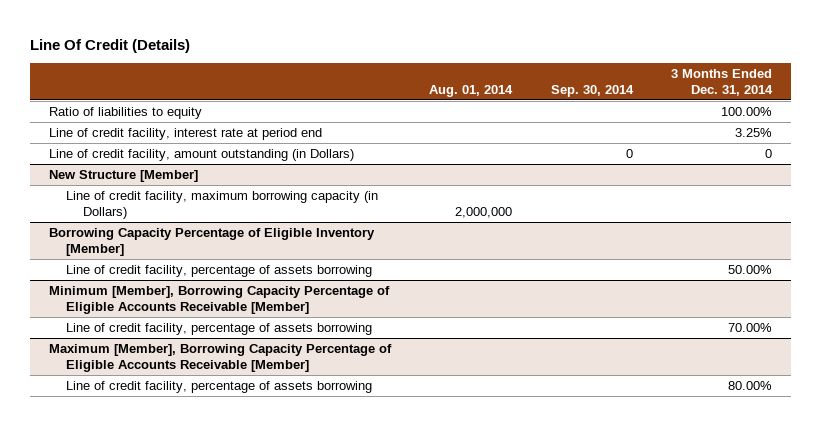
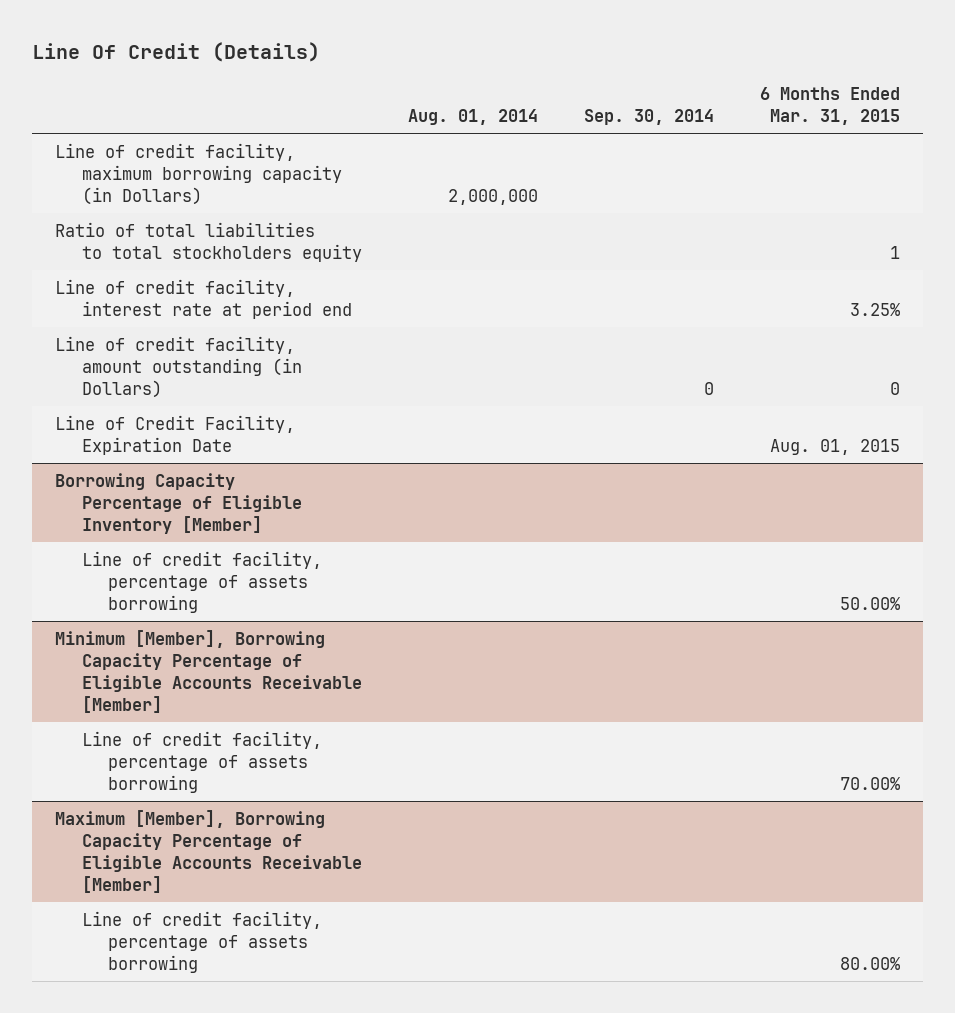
- | Aug. 01, 2014 | Sep. 30, 2014 | 3 Months Ended Dec. 31, 2014
+ | Aug. 01, 2014 | Sep. 30, 2014 | 6 Months Ended Mar. 31, 2015
- Ratio of liabilities to equity | | | 100.00%
+ Line of credit facility, maximum borrowing capacity (in Dollars) | 2,000,000 | |
+ Ratio of total liabilities to total stockholders equity | | | 1
- New Structure [Member]
- Line of credit facility, maximum borrowing capacity (in Dollars) | 2,000,000 | |
+ Line of Credit Facility, Expiration Date | | | Aug. 01, 2015

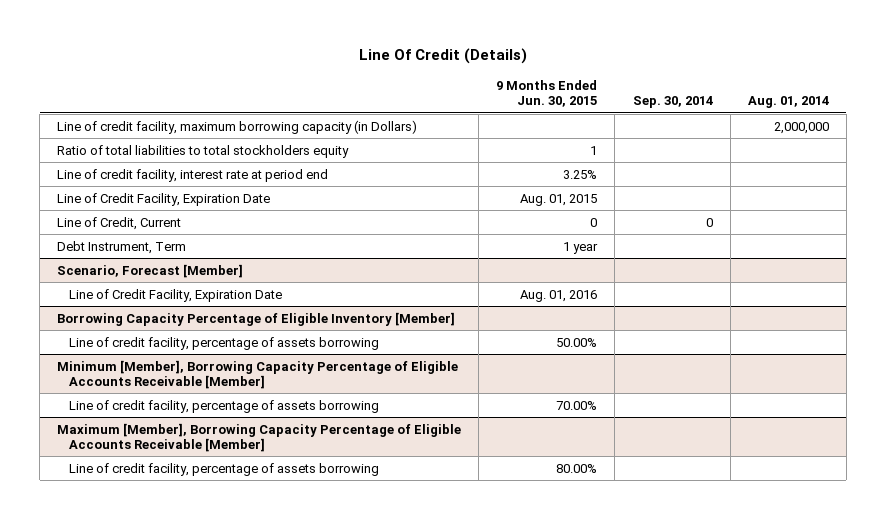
- | Aug. 01, 2014 | Sep. 30, 2014 | 6 Months Ended Mar. 31, 2015
+ | 9 Months Ended Jun. 30, 2015 | Sep. 30, 2014 | Aug. 01, 2014
- Line of credit facility, amount outstanding (in Dollars) | | 0 | 0
+ Line of Credit, Current | 0 | 0 |
+ Debt Instrument, Term | 1 year | |
+ Scenario, Forecast [Member]
+ Line of Credit Facility, Expiration Date | Aug. 01, 2016 | |

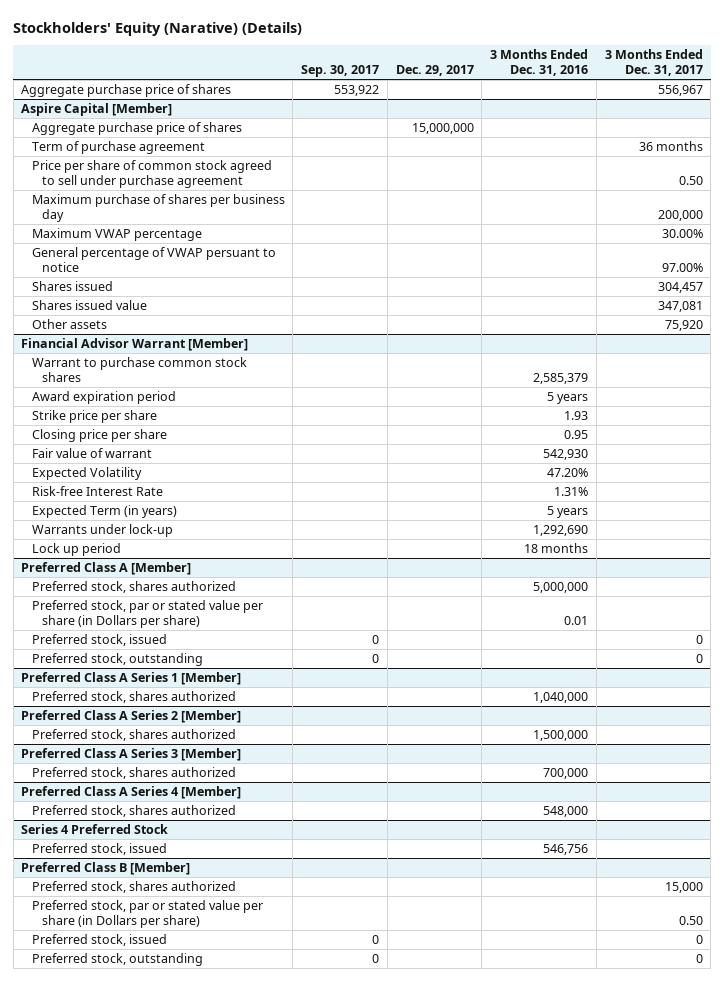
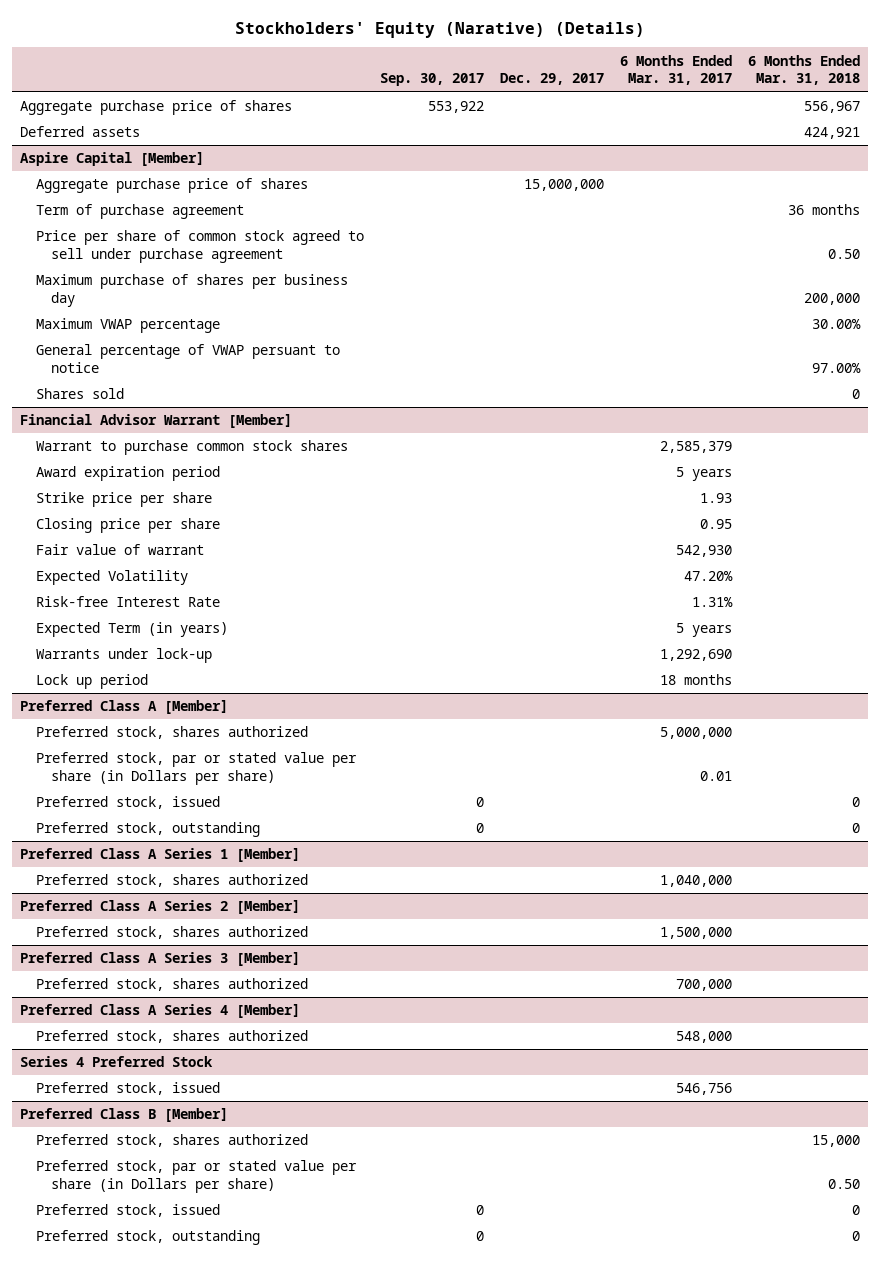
- | Sep. 30, 2017 | Dec. 29, 2017 | 3 Months Ended Dec. 31, 2016 | 3 Months Ended Dec. 31, 2017
+ | Sep. 30, 2017 | Dec. 29, 2017 | 6 Months Ended Mar. 31, 2017 | 6 Months Ended Mar. 31, 2018
+ Deferred assets | | | | 424,921
@ Aspire Capital [Member]
- Shares issued | | | | 304,457
- Shares issued value | | | | 347,081
- Other assets | | | | 75,920
+ Shares sold | | | | 0

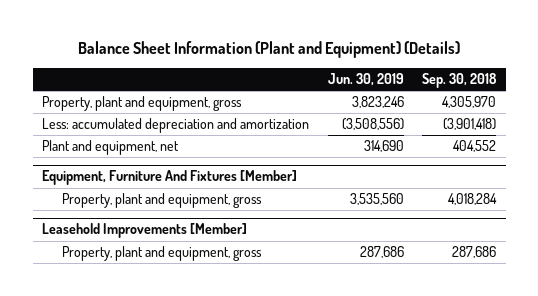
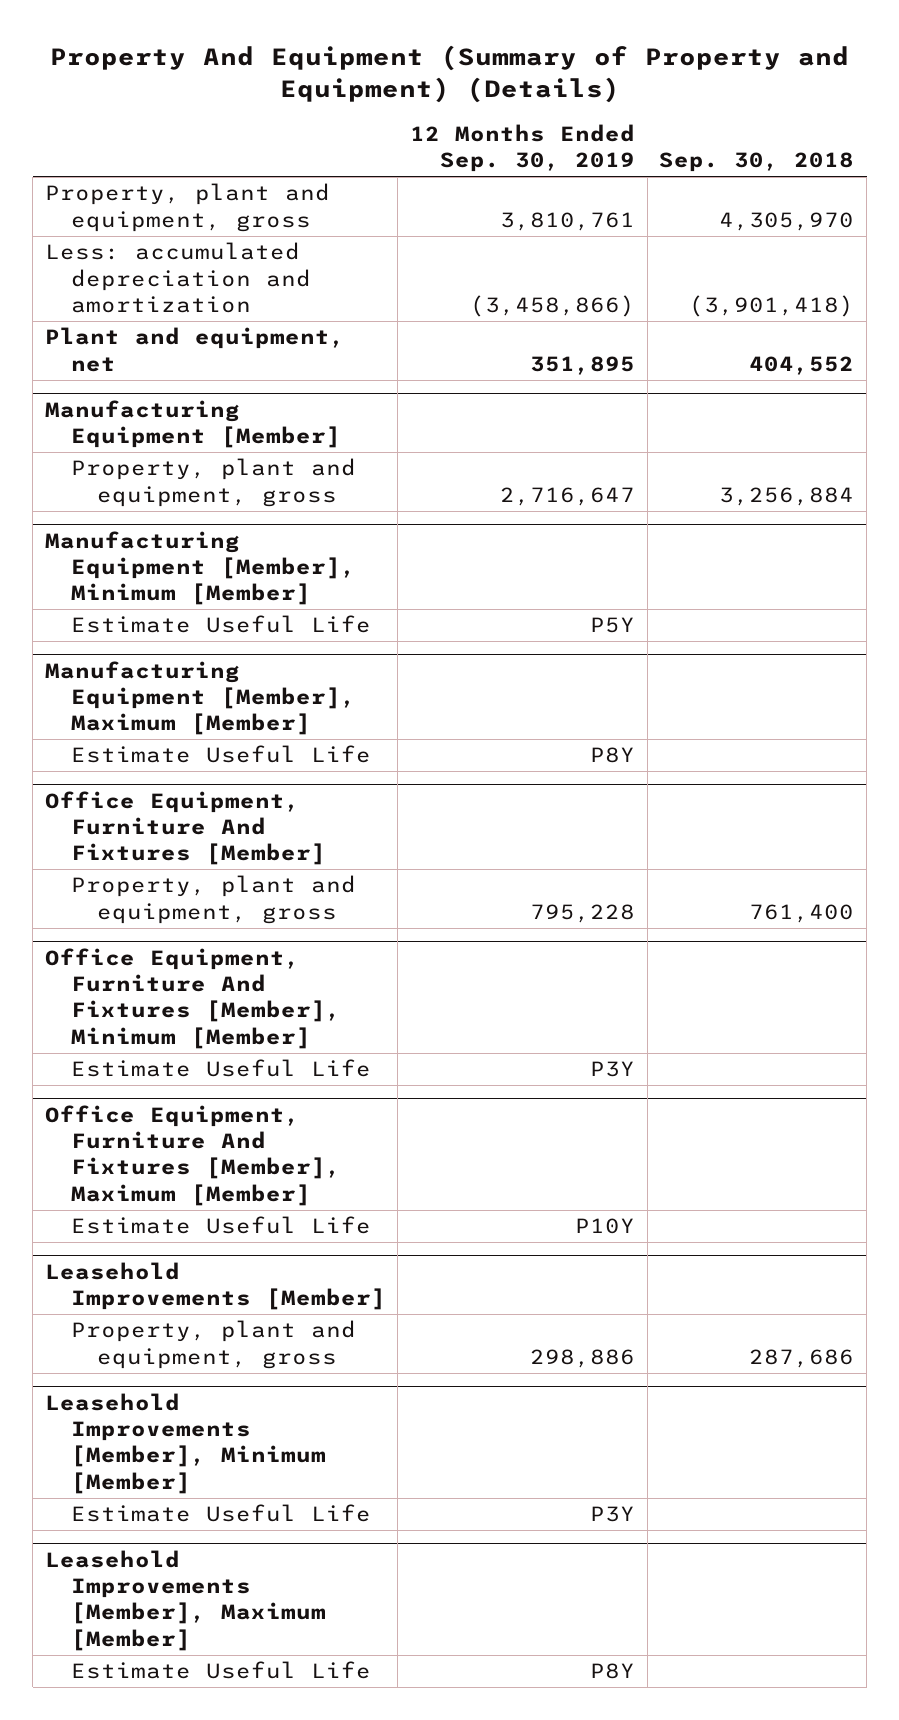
- Balance Sheet Information (Plant and Equipment) (Details)
+ Property And Equipment (Summary of Property and Equipment) (Details)
- | Jun. 30, 2019 | Sep. 30, 2018
+ | 12 Months Ended Sep. 30, 2019 | Sep. 30, 2018
- Equipment, Furniture And Fixtures [Member]
- Property, plant and equipment, gross | 3,535,560 | 4,018,284
+ Manufacturing Equipment [Member]
+ Property, plant and equipment, gross | 2,716,647 | 3,256,884
+ Manufacturing Equipment [Member], Minimum [Member]
+ Estimate Useful Life | P5Y |
+ Manufacturing Equipment [Member], Maximum [Member]
+ Estimate Useful Life | P8Y |
+ Office Equipment, Furniture And Fixtures [Member]
+ Property, plant and equipment, gross | 795,228 | 761,400
+ Office Equipment, Furniture And Fixtures [Member], Minimum [Member]
+ Estimate Useful Life | P3Y |
+ Office Equipment, Furniture And Fixtures [Member], Maximum [Member]
+ Estimate Useful Life | P10Y |
+ Leasehold Improvements [Member], Minimum [Member]
+ Estimate Useful Life | P3Y |
+ Leasehold Improvements [Member], Maximum [Member]
+ Estimate Useful Life | P8Y |

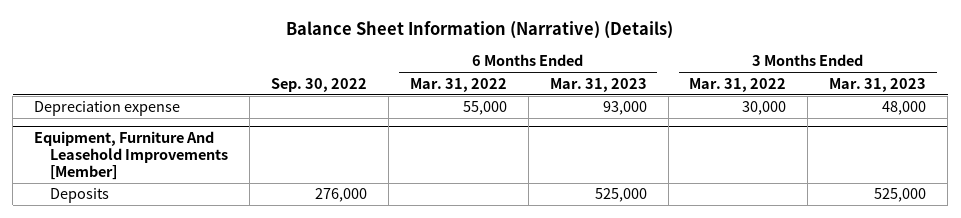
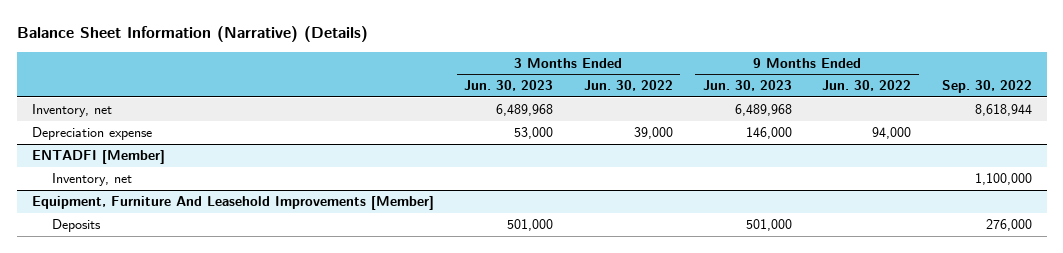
- | Sep. 30, 2022 | 6 Months Ended Mar. 31, 2022 | 6 Months Ended Mar. 31, 2023 | 3 Months Ended Mar. 31, 2022 | 3 Months Ended Mar. 31, 2023
+ | 3 Months Ended Jun. 30, 2023 | 3 Months Ended Jun. 30, 2022 | 9 Months Ended Jun. 30, 2023 | 9 Months Ended Jun. 30, 2022 | Sep. 30, 2022
+ Inventory, net | 6,489,968 | | 6,489,968 | | 8,618,944
+ ENTADFI [Member]
+ Inventory, net | | | | | 1,100,000

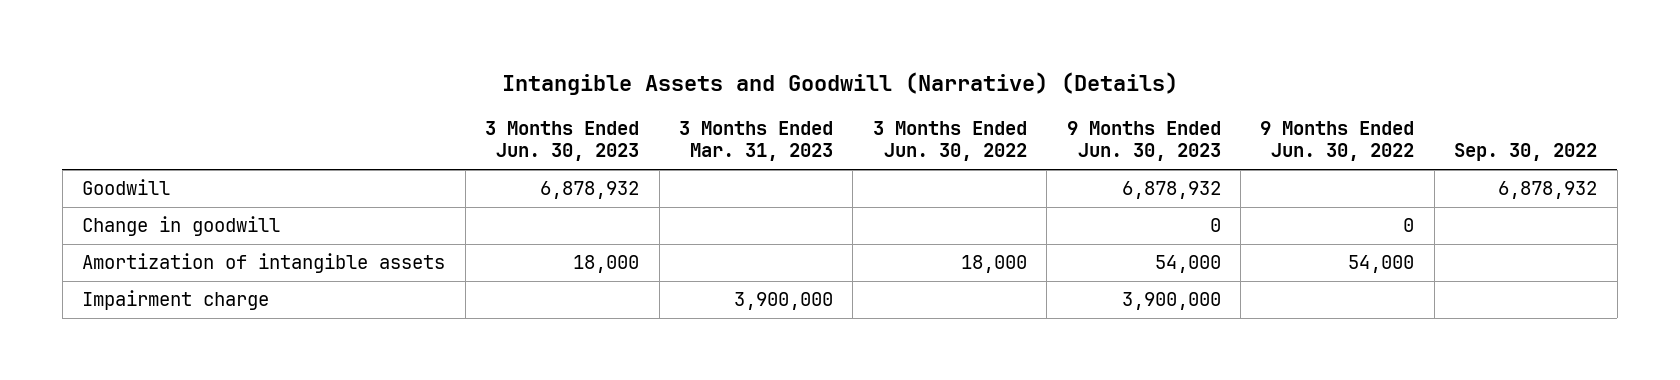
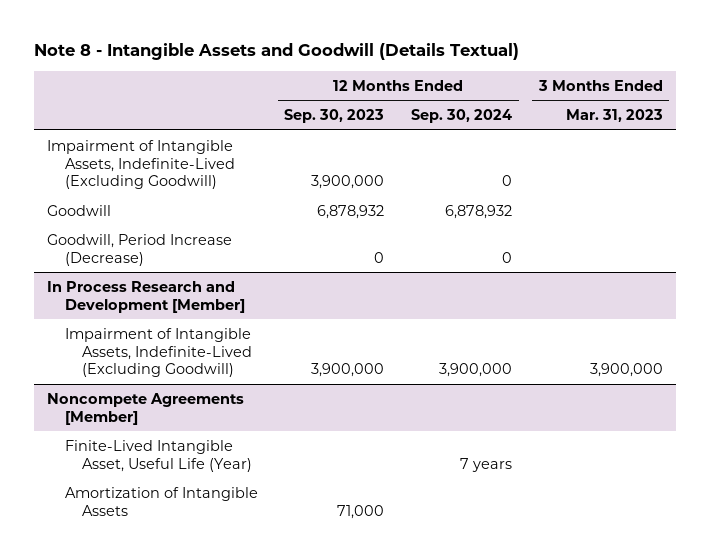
- Intangible Assets and Goodwill (Narrative) (Details)
+ Note 8 - Intangible Assets and Goodwill (Details Textual)
- | 3 Months Ended Jun. 30, 2023 | 3 Months Ended Mar. 31, 2023 | 3 Months Ended Jun. 30, 2022 | 9 Months Ended Jun. 30, 2023 | 9 Months Ended Jun. 30, 2022 | Sep. 30, 2022
+ | 12 Months Ended Sep. 30, 2023 | 12 Months Ended Sep. 30, 2024 | 3 Months Ended Mar. 31, 2023
+ Impairment of Intangible Assets, Indefinite-Lived (Excluding Goodwill) | 3,900,000 | 0 |
- Change in goodwill | | | | 0 | 0 |
- Amortization of intangible assets | 18,000 | | 18,000 | 54,000 | 54,000 |
- Impairment charge | | 3,900,000 | | 3,900,000 | |
+ Goodwill, Period Increase (Decrease) | 0 | 0 |
+ In Process Research and Development [Member]
+ Impairment of Intangible Assets, Indefinite-Lived (Excluding Goodwill) | 3,900,000 | 3,900,000 | 3,900,000
+ Noncompete Agreements [Member]
+ Finite-Lived Intangible Asset, Useful Life (Year) | | 7 years |
+ Amortization of Intangible Assets | 71,000 | |

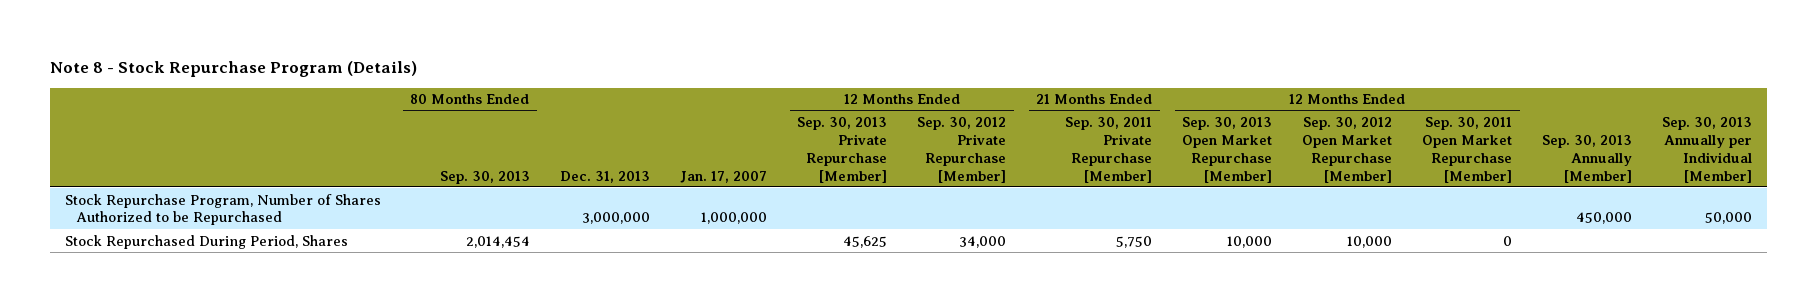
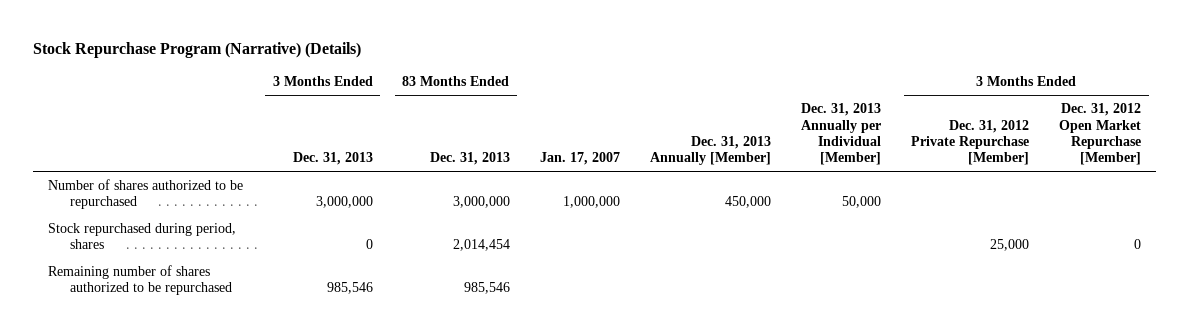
- Note 8 - Stock Repurchase Program (Details)
+ Stock Repurchase Program (Narrative) (Details)
- | 80 Months Ended Sep. 30, 2013 | Dec. 31, 2013 | Jan. 17, 2007 | 12 Months Ended Sep. 30, 2013 Private Repurchase [Member] | 12 Months Ended Sep. 30, 2012 Private Repurchase [Member] | 21 Months Ended Sep. 30, 2011 Private Repurchase [Member] | 12 Months Ended Sep. 30, 2013 Open Market Repurchase [Member] | 12 Months Ended Sep. 30, 2012 Open Market Repurchase [Member] | 12 Months Ended Sep. 30, 2011 Open Market Repurchase [Member] | Sep. 30, 2013 Annually [Member] | Sep. 30, 2013 Annually per Individual [Member]
+ | 3 Months Ended Dec. 31, 2013 | 83 Months Ended Dec. 31, 2013 | Jan. 17, 2007 | Dec. 31, 2013 Annually [Member] | Dec. 31, 2013 Annually per Individual [Member] | 3 Months Ended Dec. 31, 2012 Private Repurchase [Member] | 3 Months Ended Dec. 31, 2012 Open Market Repurchase [Member]
- Stock Repurchase Program, Number of Shares Authorized to be Repurchased | | 3,000,000 | 1,000,000 | | | | | | | 450,000 | 50,000
- Stock Repurchased During Period, Shares | 2,014,454 | | | 45,625 | 34,000 | 5,750 | 10,000 | 10,000 | 0 | |
+ Number of shares authorized to be repurchased | 3,000,000 | 3,000,000 | 1,000,000 | 450,000 | 50,000 | |
+ Stock repurchased during period, shares | 0 | 2,014,454 | | | | 25,000 | 0
+ Remaining number of shares authorized to be repurchased | 985,546 | 985,546 | | | | |

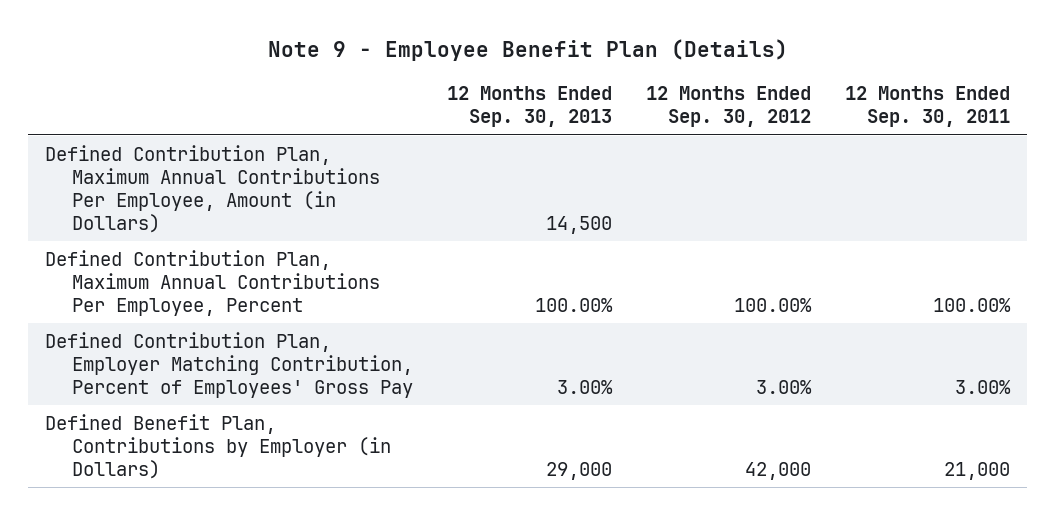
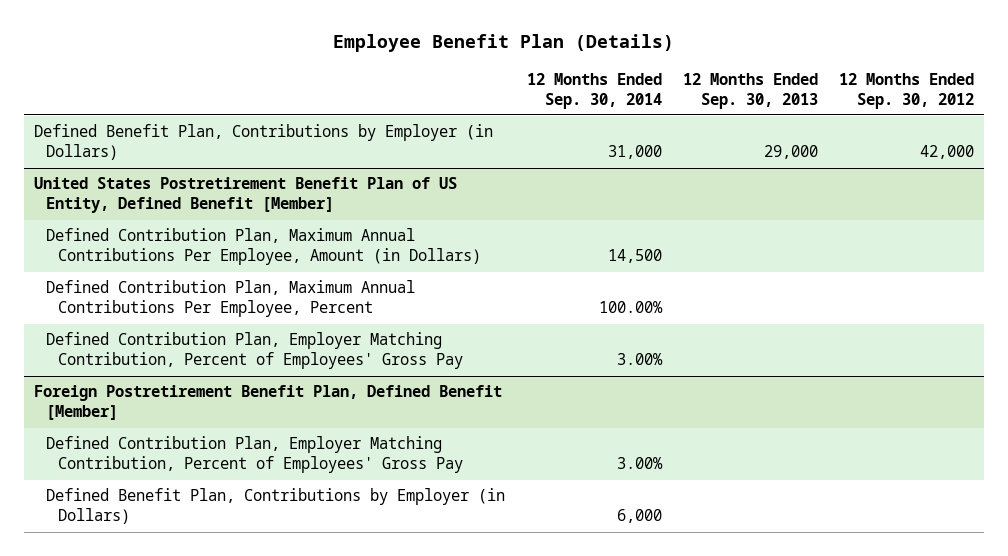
- Note 9 - Employee Benefit Plan (Details)
+ Employee Benefit Plan (Details)
- | 12 Months Ended Sep. 30, 2013 | 12 Months Ended Sep. 30, 2012 | 12 Months Ended Sep. 30, 2011
+ | 12 Months Ended Sep. 30, 2014 | 12 Months Ended Sep. 30, 2013 | 12 Months Ended Sep. 30, 2012
- Defined Contribution Plan, Maximum Annual Contributions Per Employee, Amount (in Dollars) | 14,500 | |
- Defined Contribution Plan, Maximum Annual Contributions Per Employee, Percent | 100.00% | 100.00% | 100.00%
- Defined Contribution Plan, Employer Matching Contribution, Percent of Employees' Gross Pay | 3.00% | 3.00% | 3.00%
+ United States Postretirement Benefit Plan of US Entity, Defined Benefit [Member]
+ Defined Contribution Plan, Maximum Annual Contributions Per Employee, Amount (in Dollars) | 14,500 | |
+ Defined Contribution Plan, Maximum Annual Contributions Per Employee, Percent | 100.00% | |
+ Defined Contribution Plan, Employer Matching Contribution, Percent of Employees' Gross Pay | 3.00% | |
+ Foreign Postretirement Benefit Plan, Defined Benefit [Member]
+ Defined Contribution Plan, Employer Matching Contribution, Percent of Employees' Gross Pay | 3.00% | |
+ Defined Benefit Plan, Contributions by Employer (in Dollars) | 6,000 | |

